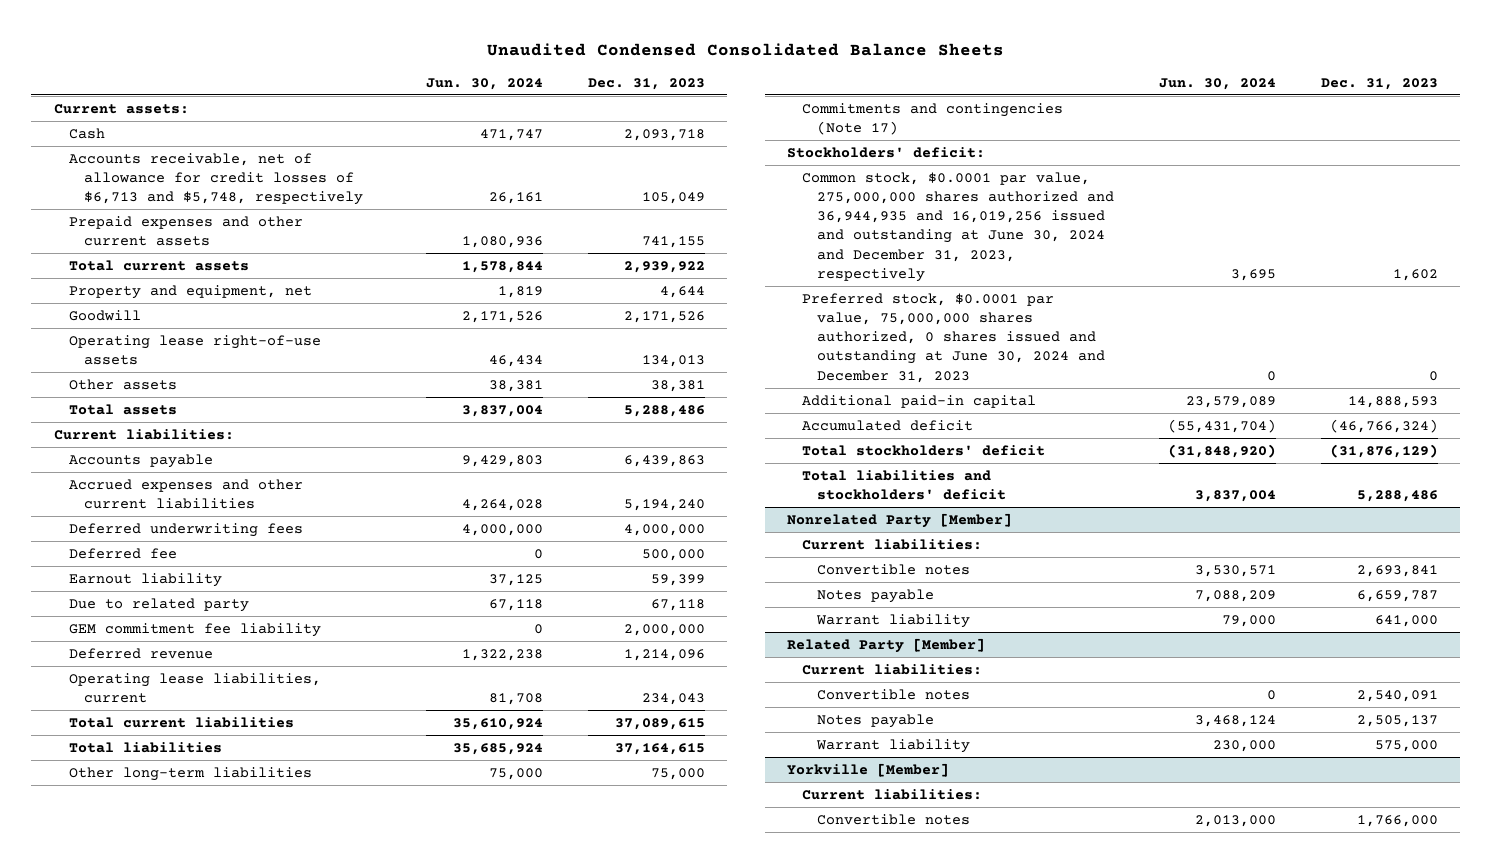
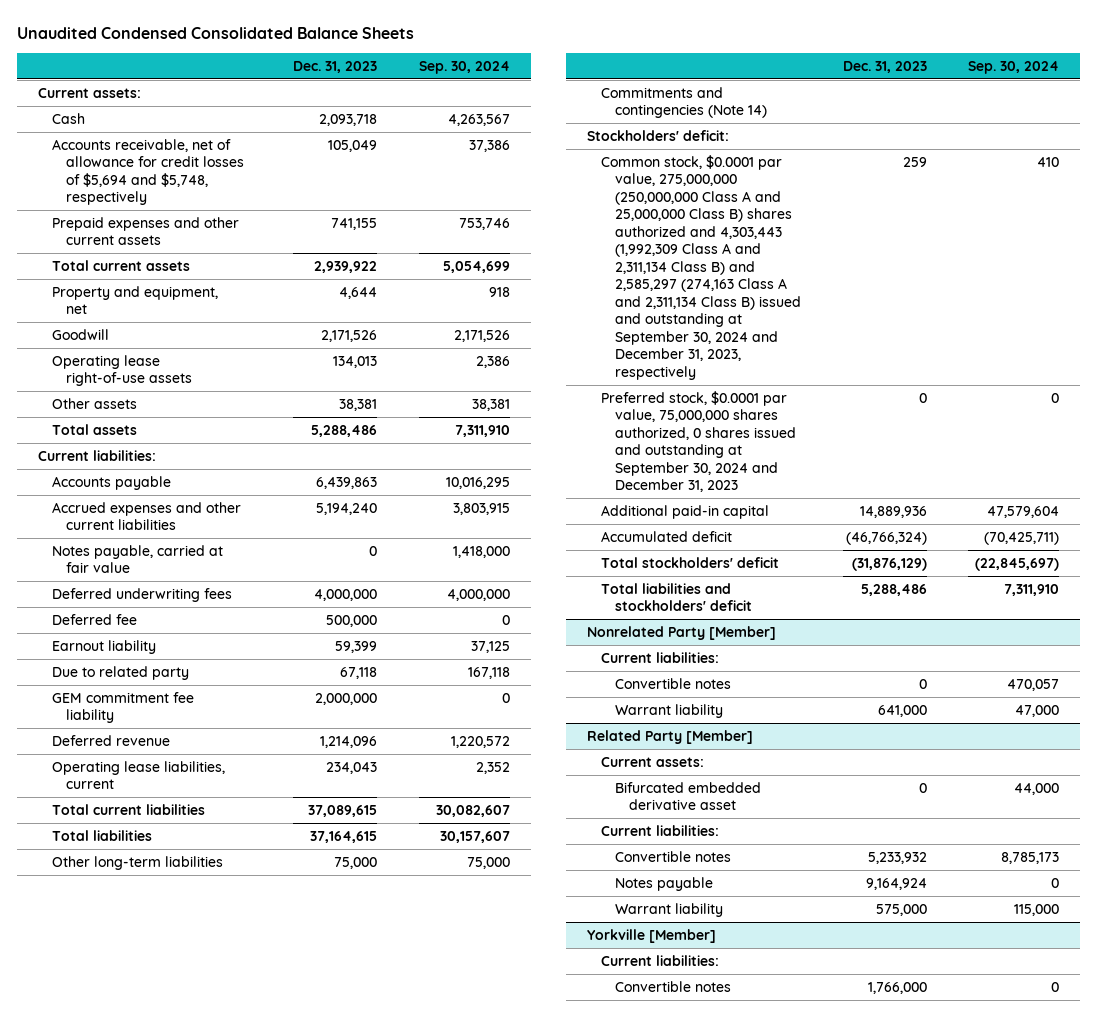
- | Jun. 30, 2024 | Dec. 31, 2023
+ | Dec. 31, 2023 | Sep. 30, 2024
- Accounts receivable, net of allowance for credit losses of $6,713 and $5,748, respectively | 26,161 | 105,049
+ Accounts receivable, net of allowance for credit losses of $5,694 and $5,748, respectively | 105,049 | 37,386
+ Notes payable, carried at fair value | 0 | 1,418,000
- Commitments and contingencies (Note 17)
+ Commitments and contingencies (Note 14)
- Common stock, $0.0001 par value, 275,000,000 shares authorized and 36,944,935 and 16,019,256 issued and outstanding at June 30, 2024 and December 31, 2023, respectively | 3,695 | 1,602
- Preferred stock, $0.0001 par value, 75,000,000 shares authorized, 0 shares issued and outstanding at June 30, 2024 and December 31, 2023 | 0 | 0
- Additional paid-in capital | 23,579,089 | 14,888,593
+ Common stock, $0.0001 par value, 275,000,000 (250,000,000 Class A and 25,000,000 Class B) shares authorized and 4,303,443 (1,992,309 Class A and 2,311,134 Class B) and 2,585,297 (274,163 Class A and 2,311,134 Class B) issued and outstanding at September 30, 2024 and December 31, 2023, respectively | 259 | 410
+ Preferred stock, $0.0001 par value, 75,000,000 shares authorized, 0 shares issued and outstanding at September 30, 2024 and December 31, 2023 | 0 | 0
+ Additional paid-in capital | 14,889,936 | 47,579,604
@ Nonrelated Party [Member]
- Convertible notes | 3,530,571 | 2,693,841
- Notes payable | 7,088,209 | 6,659,787
+ Convertible notes | 0 | 470,057
@ Related Party [Member]
+ Current assets:
+ Bifurcated embedded derivative asset | 0 | 44,000
- Convertible notes | 0 | 2,540,091
- Notes payable | 3,468,124 | 2,505,137
+ Convertible notes | 5,233,932 | 8,785,173
+ Notes payable | 9,164,924 | 0

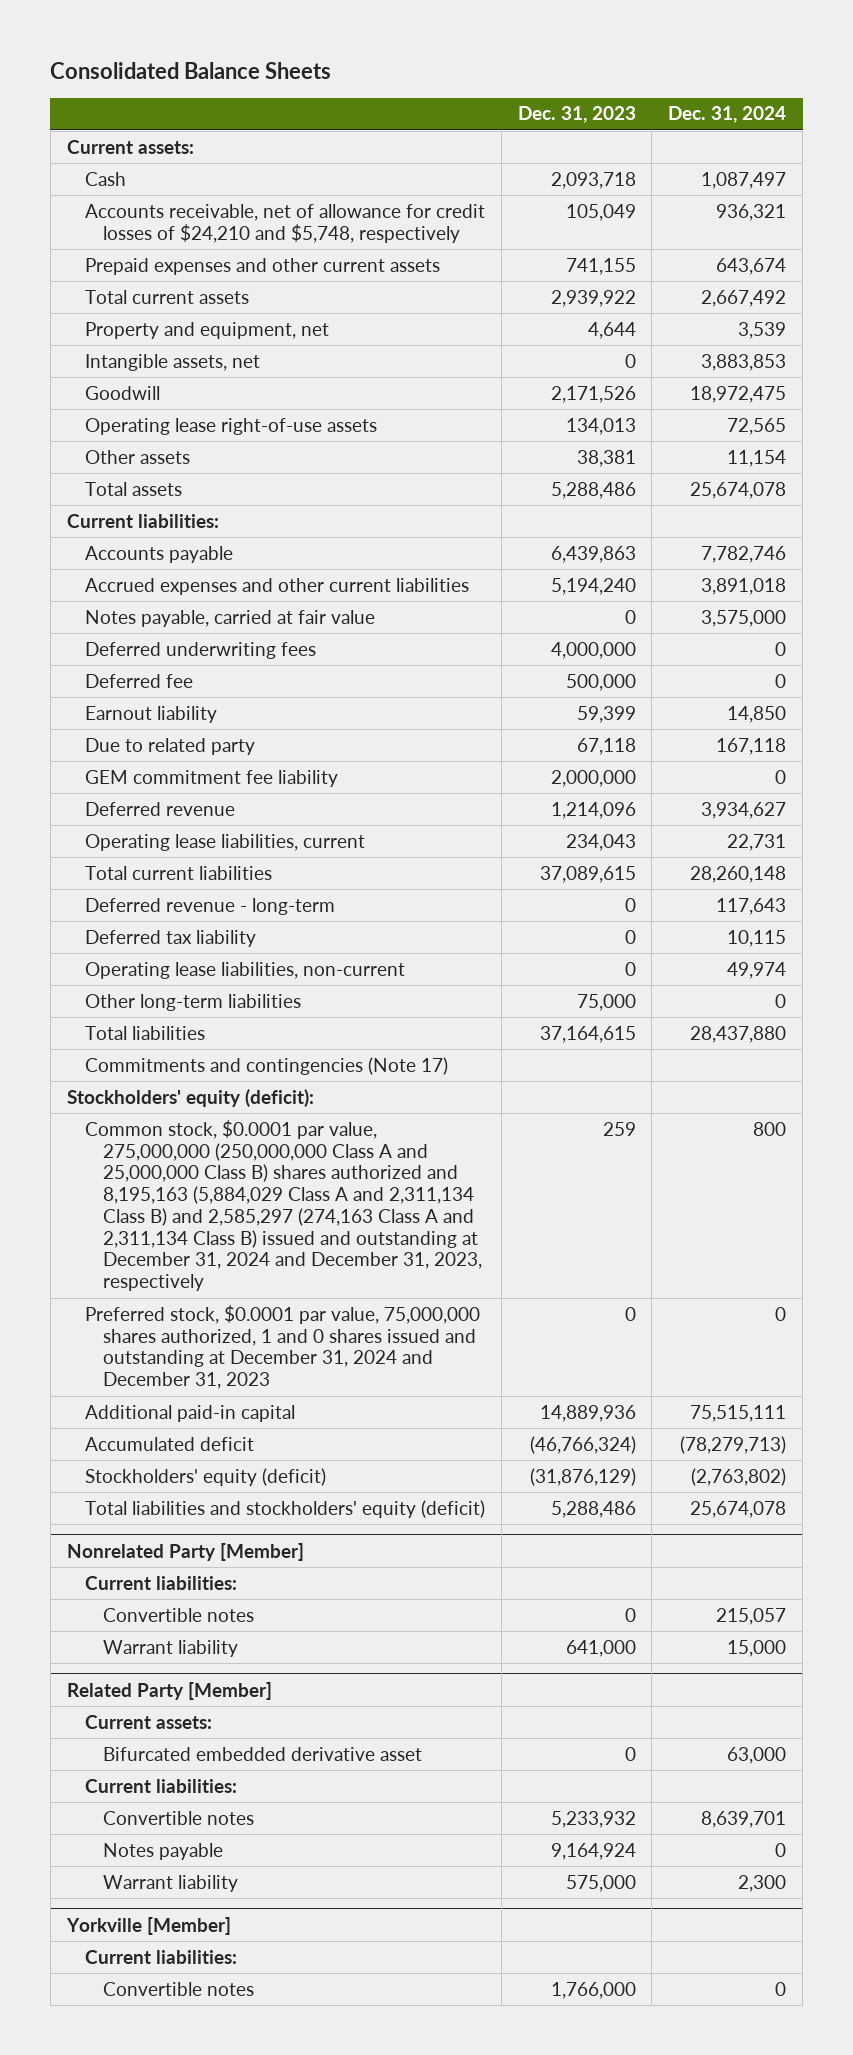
- Unaudited Condensed Consolidated Balance Sheets
+ Consolidated Balance Sheets
- | Dec. 31, 2023 | Sep. 30, 2024
+ | Dec. 31, 2023 | Dec. 31, 2024
- Accounts receivable, net of allowance for credit losses of $5,694 and $5,748, respectively | 105,049 | 37,386
+ Accounts receivable, net of allowance for credit losses of $24,210 and $5,748, respectively | 105,049 | 936,321
+ Intangible assets, net | 0 | 3,883,853
+ Deferred revenue - long-term | 0 | 117,643
+ Deferred tax liability | 0 | 10,115
+ Operating lease liabilities, non-current | 0 | 49,974
- Commitments and contingencies (Note 14)
- Stockholders' deficit:
- Common stock, $0.0001 par value, 275,000,000 (250,000,000 Class A and 25,000,000 Class B) shares authorized and 4,303,443 (1,992,309 Class A and 2,311,134 Class B) and 2,585,297 (274,163 Class A and 2,311,134 Class B) issued and outstanding at September 30, 2024 and December 31, 2023, respectively | 259 | 410
- Preferred stock, $0.0001 par value, 75,000,000 shares authorized, 0 shares issued and outstanding at September 30, 2024 and December 31, 2023 | 0 | 0
moved down: Total liabilities | 37,164,615 | 28,437,880
+ Commitments and contingencies (Note 17)
+ Stockholders' equity (deficit):
+ Common stock, $0.0001 par value, 275,000,000 (250,000,000 Class A and 25,000,000 Class B) shares authorized and 8,195,163 (5,884,029 Class A and 2,311,134 Class B) and 2,585,297 (274,163 Class A and 2,311,134 Class B) issued and outstanding at December 31, 2024 and December 31, 2023, respectively | 259 | 800
+ Preferred stock, $0.0001 par value, 75,000,000 shares authorized, 1 and 0 shares issued and outstanding at December 31, 2024 and December 31, 2023 | 0 | 0
- Total stockholders' deficit | (31,876,129) | (22,845,697)
- Total liabilities and stockholders' deficit | 5,288,486 | 7,311,910
+ Stockholders' equity (deficit) | (31,876,129) | (2,763,802)
+ Total liabilities and stockholders' equity (deficit) | 5,288,486 | 25,674,078

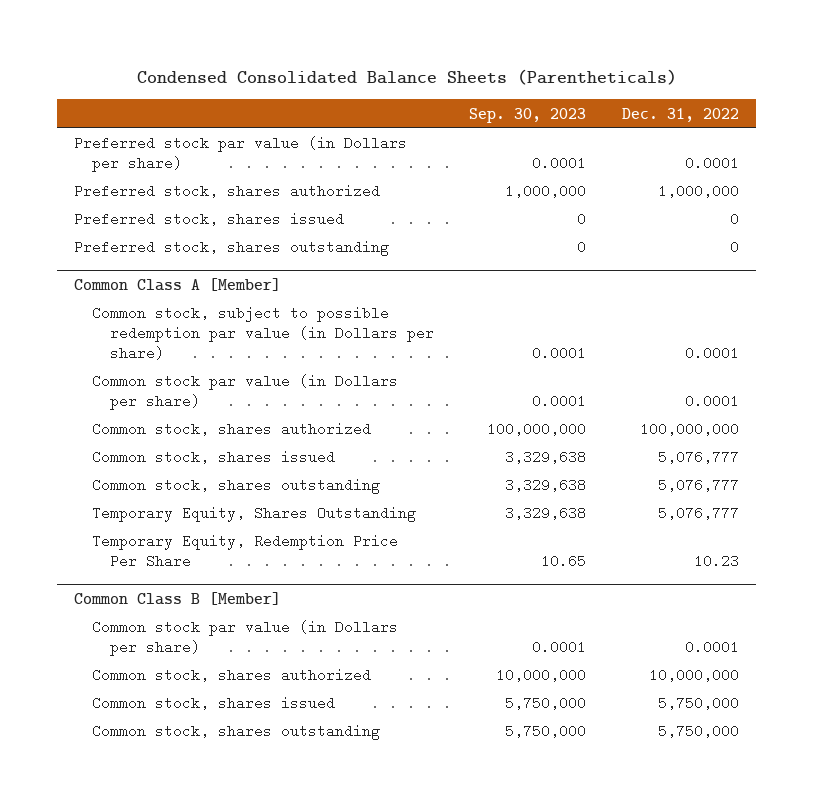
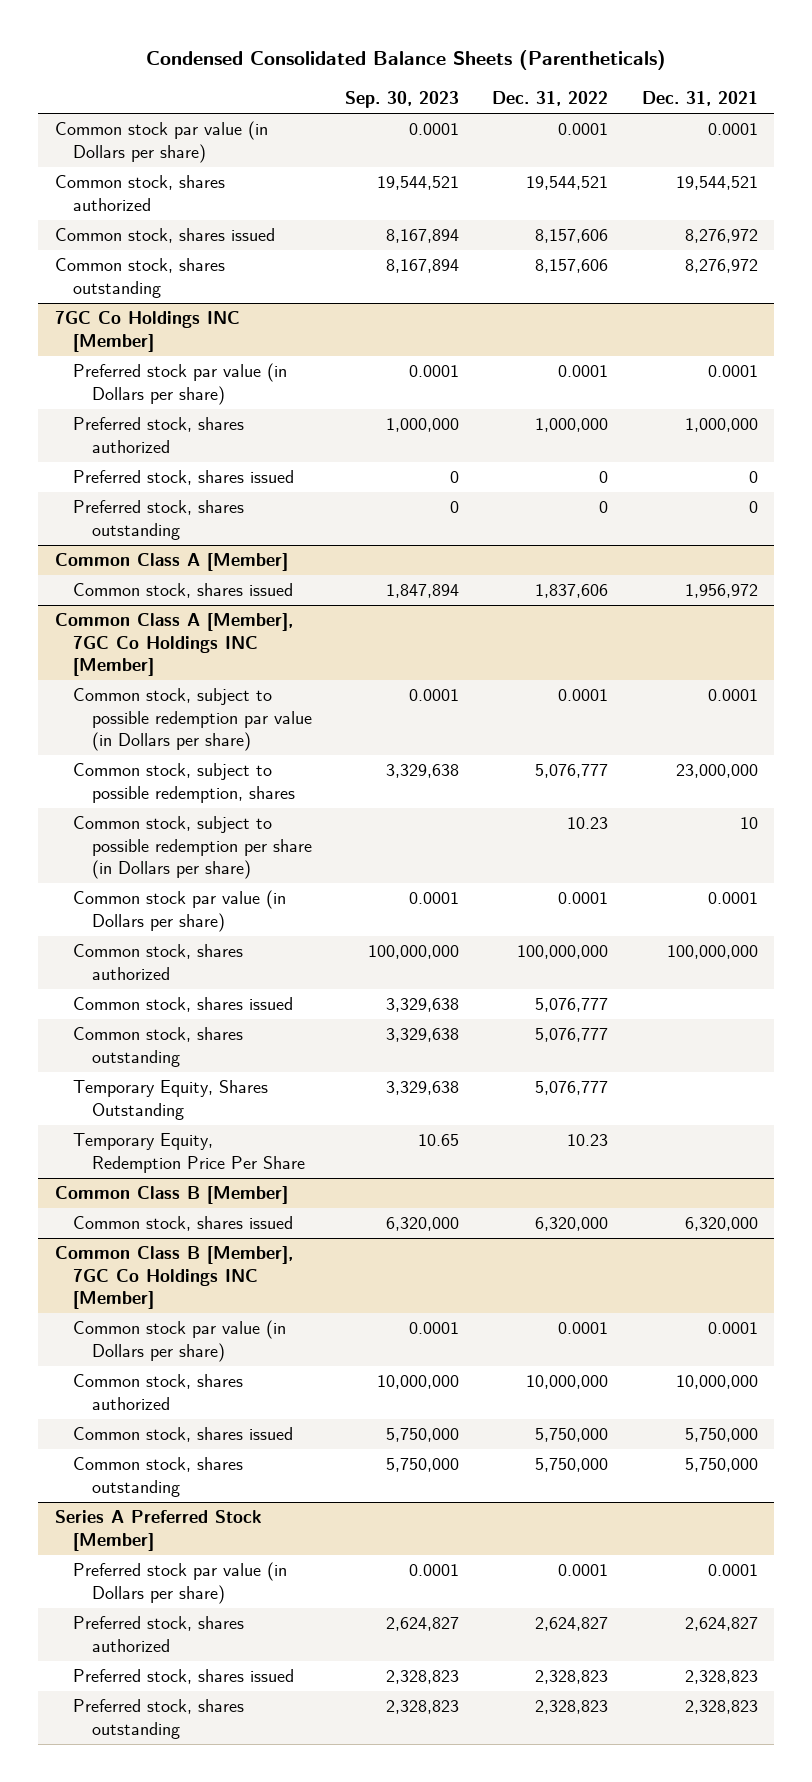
- | Sep. 30, 2023 | Dec. 31, 2022
+ | Sep. 30, 2023 | Dec. 31, 2022 | Dec. 31, 2021
+ Common stock par value (in Dollars per share) | 0.0001 | 0.0001 | 0.0001
+ Common stock, shares authorized | 19,544,521 | 19,544,521 | 19,544,521
+ Common stock, shares issued | 8,167,894 | 8,157,606 | 8,276,972
+ Common stock, shares outstanding | 8,167,894 | 8,157,606 | 8,276,972
+ 7GC Co Holdings INC [Member]
@ Common Class A [Member]
+ Common stock, shares issued | 1,847,894 | 1,837,606 | 1,956,972
+ Common Class A [Member], 7GC Co Holdings INC [Member]
+ Common stock, subject to possible redemption, shares | 3,329,638 | 5,076,777 | 23,000,000
+ Common stock, subject to possible redemption per share (in Dollars per share) | | 10.23 | 10
@ Common Class B [Member]
+ Common stock, shares issued | 6,320,000 | 6,320,000 | 6,320,000
+ Common Class B [Member], 7GC Co Holdings INC [Member]
+ Series A Preferred Stock [Member]
+ Preferred stock par value (in Dollars per share) | 0.0001 | 0.0001 | 0.0001
+ Preferred stock, shares authorized | 2,624,827 | 2,624,827 | 2,624,827
+ Preferred stock, shares issued | 2,328,823 | 2,328,823 | 2,328,823
+ Preferred stock, shares outstanding | 2,328,823 | 2,328,823 | 2,328,823

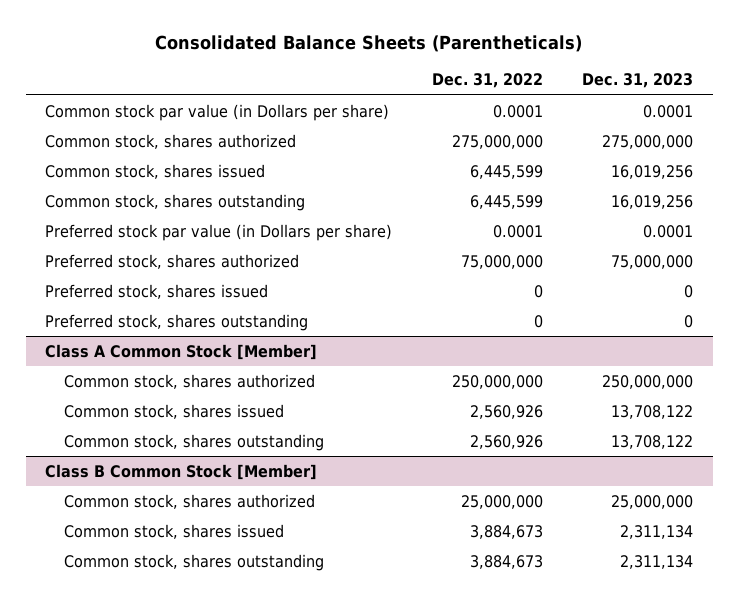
- Condensed Consolidated Balance Sheets (Parentheticals)
+ Consolidated Balance Sheets (Parentheticals)
- | Sep. 30, 2023 | Dec. 31, 2022 | Dec. 31, 2021
+ | Dec. 31, 2022 | Dec. 31, 2023
- Common stock, shares authorized | 19,544,521 | 19,544,521 | 19,544,521
- Common stock, shares issued | 8,167,894 | 8,157,606 | 8,276,972
- Common stock, shares outstanding | 8,167,894 | 8,157,606 | 8,276,972
- 7GC Co Holdings INC [Member]
+ Common stock, shares authorized | 275,000,000 | 275,000,000
+ Common stock, shares issued | 6,445,599 | 16,019,256
+ Common stock, shares outstanding | 6,445,599 | 16,019,256
- Preferred stock, shares authorized | 1,000,000 | 1,000,000 | 1,000,000
+ Preferred stock, shares authorized | 75,000,000 | 75,000,000
- Common Class A [Member]
- Common stock, shares issued | 1,847,894 | 1,837,606 | 1,956,972
- Common Class A [Member], 7GC Co Holdings INC [Member]
- Common stock, subject to possible redemption par value (in Dollars per share) | 0.0001 | 0.0001 | 0.0001
- Common stock, subject to possible redemption, shares | 3,329,638 | 5,076,777 | 23,000,000
- Common stock, subject to possible redemption per share (in Dollars per share) | | 10.23 | 10
- Common stock par value (in Dollars per share) | 0.0001 | 0.0001 | 0.0001
- Common stock, shares authorized | 100,000,000 | 100,000,000 | 100,000,000
- Common stock, shares issued | 3,329,638 | 5,076,777 |
- Common stock, shares outstanding | 3,329,638 | 5,076,777 |
- Temporary Equity, Shares Outstanding | 3,329,638 | 5,076,777 |
- Temporary Equity, Redemption Price Per Share | 10.65 | 10.23 |
- Common Class B [Member]
- Common stock, shares issued | 6,320,000 | 6,320,000 | 6,320,000
- Common Class B [Member], 7GC Co Holdings INC [Member]
- Common stock par value (in Dollars per share) | 0.0001 | 0.0001 | 0.0001
- Common stock, shares authorized | 10,000,000 | 10,000,000 | 10,000,000
- Common stock, shares issued | 5,750,000 | 5,750,000 | 5,750,000
- Common stock, shares outstanding | 5,750,000 | 5,750,000 | 5,750,000
- Series A Preferred Stock [Member]
- Preferred stock par value (in Dollars per share) | 0.0001 | 0.0001 | 0.0001
- Preferred stock, shares authorized | 2,624,827 | 2,624,827 | 2,624,827
- Preferred stock, shares issued | 2,328,823 | 2,328,823 | 2,328,823
- Preferred stock, shares outstanding | 2,328,823 | 2,328,823 | 2,328,823
+ Class A Common Stock [Member]
+ Common stock, shares authorized | 250,000,000 | 250,000,000
+ Common stock, shares issued | 2,560,926 | 13,708,122
+ Common stock, shares outstanding | 2,560,926 | 13,708,122
+ Class B Common Stock [Member]
+ Common stock, shares authorized | 25,000,000 | 25,000,000
+ Common stock, shares issued | 3,884,673 | 2,311,134
+ Common stock, shares outstanding | 3,884,673 | 2,311,134

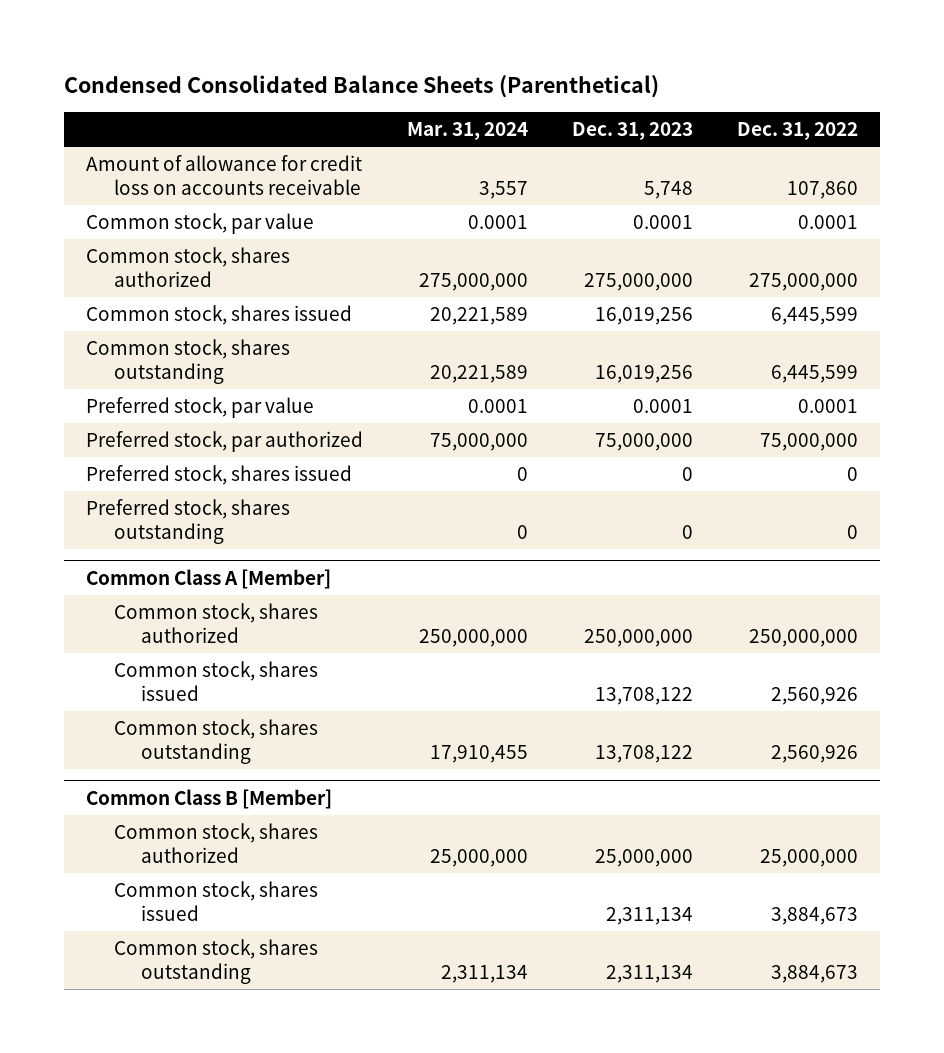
- Consolidated Balance Sheets (Parentheticals)
+ Condensed Consolidated Balance Sheets (Parenthetical)
- | Dec. 31, 2022 | Dec. 31, 2023
+ | Mar. 31, 2024 | Dec. 31, 2023 | Dec. 31, 2022
- Common stock par value (in Dollars per share) | 0.0001 | 0.0001
+ Amount of allowance for credit loss on accounts receivable | 3,557 | 5,748 | 107,860
+ Common stock, par value | 0.0001 | 0.0001 | 0.0001
- Preferred stock par value (in Dollars per share) | 0.0001 | 0.0001
- Preferred stock, shares authorized | 75,000,000 | 75,000,000
+ Preferred stock, par value | 0.0001 | 0.0001 | 0.0001
+ Preferred stock, par authorized | 75,000,000 | 75,000,000 | 75,000,000
- Class A Common Stock [Member]
+ Common Class A [Member]
- Class B Common Stock [Member]
+ Common Class B [Member]

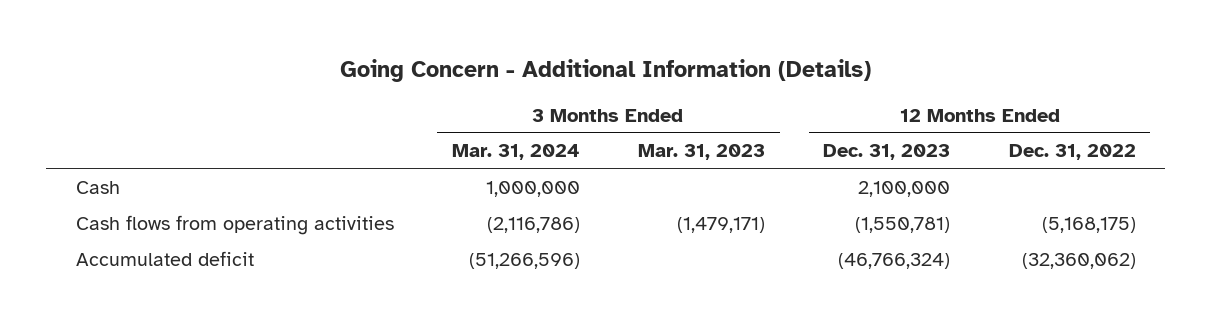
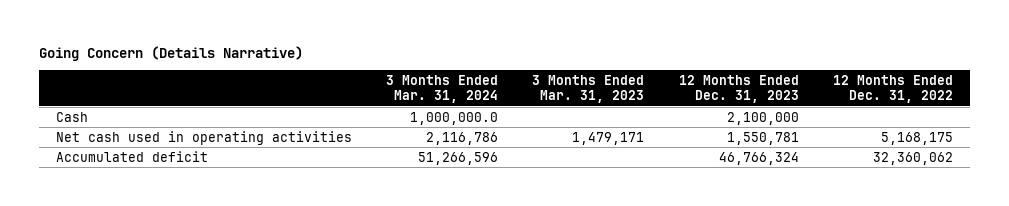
- Going Concern - Additional Information (Details)
+ Going Concern (Details Narrative)
- Cash | 1,000,000 | | 2,100,000 |
- Cash flows from operating activities | (2,116,786) | (1,479,171) | (1,550,781) | (5,168,175)
- Accumulated deficit | (51,266,596) | | (46,766,324) | (32,360,062)
+ Cash | 1,000,000.0 | | 2,100,000 |
+ Net cash used in operating activities | 2,116,786 | 1,479,171 | 1,550,781 | 5,168,175
+ Accumulated deficit | 51,266,596 | | 46,766,324 | 32,360,062

